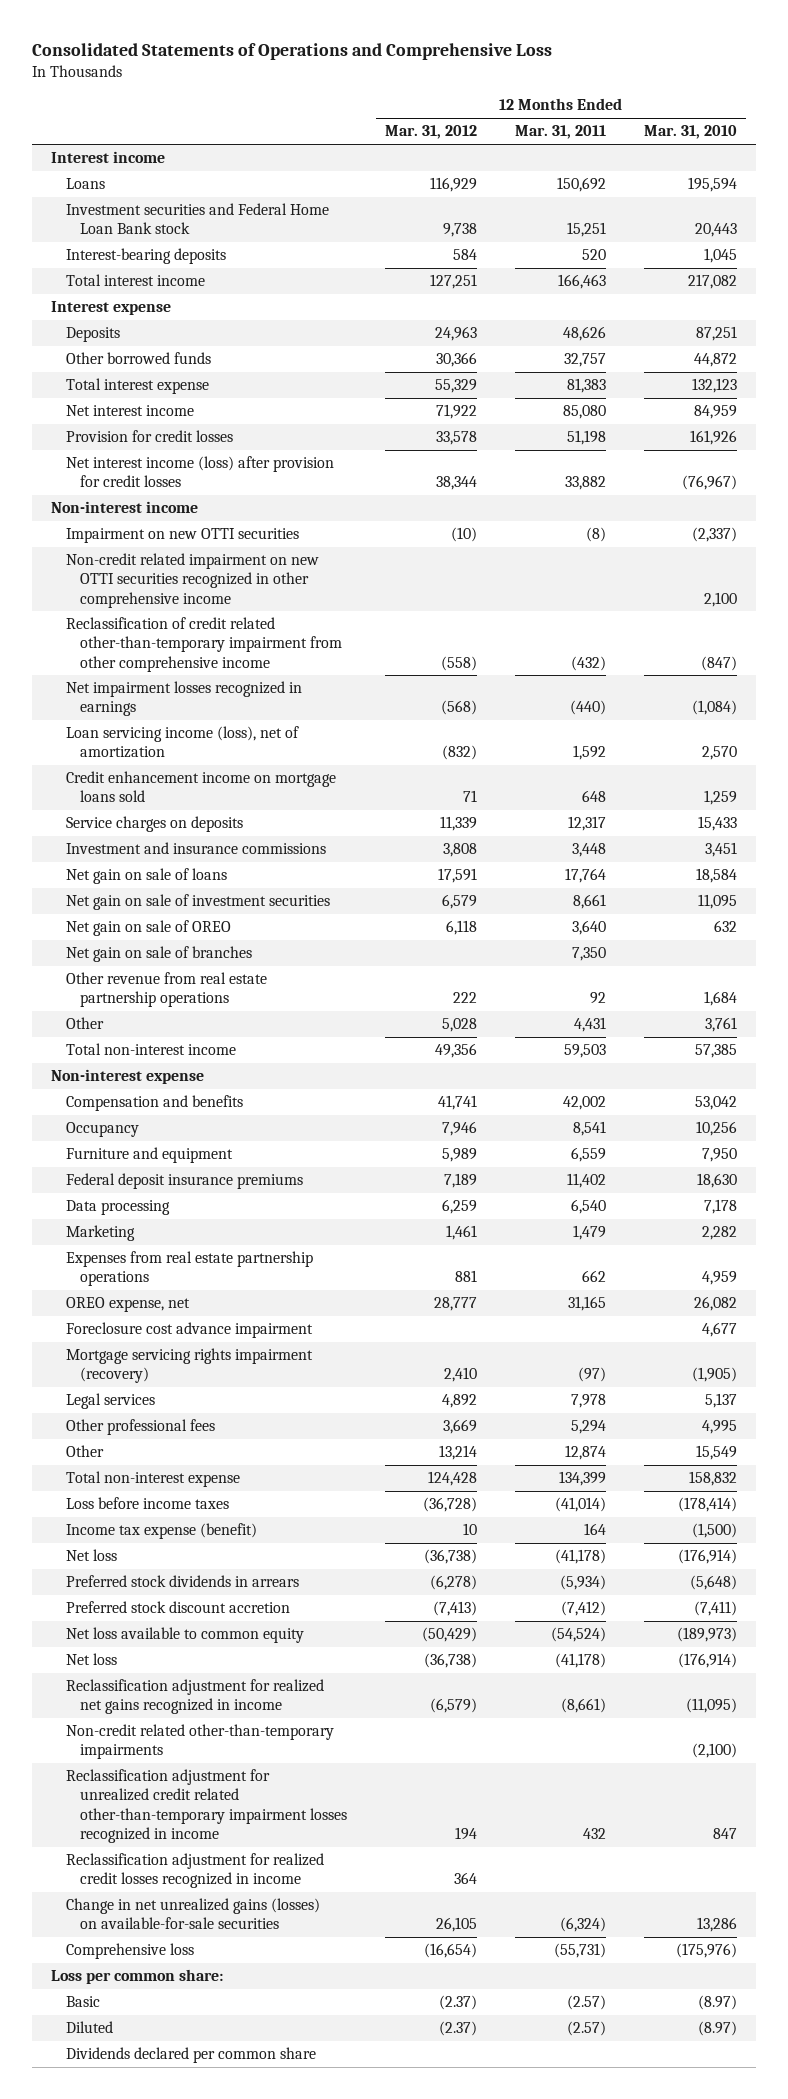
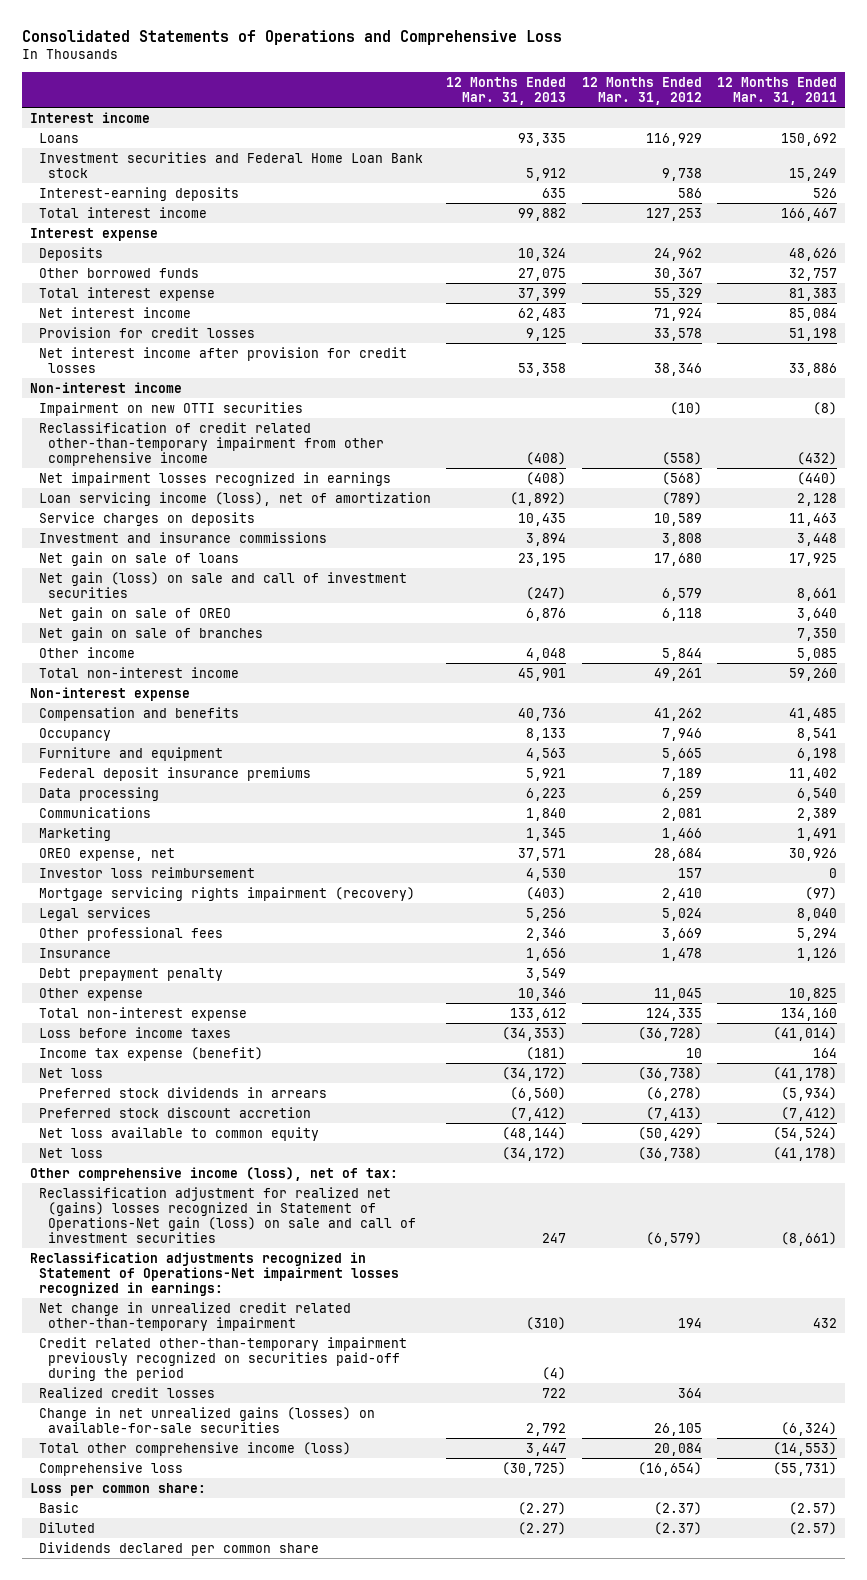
- | 12 Months Ended Mar. 31, 2012 | 12 Months Ended Mar. 31, 2011 | 12 Months Ended Mar. 31, 2010
+ | 12 Months Ended Mar. 31, 2013 | 12 Months Ended Mar. 31, 2012 | 12 Months Ended Mar. 31, 2011
- Investment securities and Federal Home Loan Bank stock | 9,738 | 15,251 | 20,443
- Interest-bearing deposits | 584 | 520 | 1,045
- Total interest income | 127,251 | 166,463 | 217,082
+ Investment securities and Federal Home Loan Bank stock | 5,912 | 9,738 | 15,249
+ Interest-earning deposits | 635 | 586 | 526
+ Total interest income | 99,882 | 127,253 | 166,467
- Deposits | 24,963 | 48,626 | 87,251
- Other borrowed funds | 30,366 | 32,757 | 44,872
+ Deposits | 10,324 | 24,962 | 48,626
+ Other borrowed funds | 27,075 | 30,367 | 32,757
- Net interest income | 71,922 | 85,080 | 84,959
+ Net interest income | 62,483 | 71,924 | 85,084
- Net interest income (loss) after provision for credit losses | 38,344 | 33,882 | (76,967)
+ Net interest income after provision for credit losses | 53,358 | 38,346 | 33,886
- Non-credit related impairment on new OTTI securities recognized in other comprehensive income | | | 2,100
- Loan servicing income (loss), net of amortization | (832) | 1,592 | 2,570
- Credit enhancement income on mortgage loans sold | 71 | 648 | 1,259
- Service charges on deposits | 11,339 | 12,317 | 15,433
+ Loan servicing income (loss), net of amortization | (1,892) | (789) | 2,128
+ Service charges on deposits | 10,435 | 10,589 | 11,463
- Net gain on sale of loans | 17,591 | 17,764 | 18,584
- Net gain on sale of investment securities | 6,579 | 8,661 | 11,095
+ Net gain on sale of loans | 23,195 | 17,680 | 17,925
+ Net gain (loss) on sale and call of investment securities | (247) | 6,579 | 8,661
- Other revenue from real estate partnership operations | 222 | 92 | 1,684
- Other | 5,028 | 4,431 | 3,761
- Total non-interest income | 49,356 | 59,503 | 57,385
+ Other income | 4,048 | 5,844 | 5,085
+ Total non-interest income | 45,901 | 49,261 | 59,260
- Compensation and benefits | 41,741 | 42,002 | 53,042
+ Compensation and benefits | 40,736 | 41,262 | 41,485
- Furniture and equipment | 5,989 | 6,559 | 7,950
+ Furniture and equipment | 4,563 | 5,665 | 6,198
- Marketing | 1,461 | 1,479 | 2,282
- Expenses from real estate partnership operations | 881 | 662 | 4,959
- OREO expense, net | 28,777 | 31,165 | 26,082
- Foreclosure cost advance impairment | | | 4,677
+ Communications | 1,840 | 2,081 | 2,389
+ Marketing | 1,345 | 1,466 | 1,491
+ OREO expense, net | 37,571 | 28,684 | 30,926
+ Investor loss reimbursement | 4,530 | 157 | 0
- Legal services | 4,892 | 7,978 | 5,137
+ Legal services | 5,256 | 5,024 | 8,040
- Other | 13,214 | 12,874 | 15,549
- Total non-interest expense | 124,428 | 134,399 | 158,832
+ Insurance | 1,656 | 1,478 | 1,126
+ Debt prepayment penalty | 3,549 | |
+ Other expense | 10,346 | 11,045 | 10,825
+ Total non-interest expense | 133,612 | 124,335 | 134,160
- Reclassification adjustment for realized net gains recognized in income | (6,579) | (8,661) | (11,095)
- Non-credit related other-than-temporary impairments | | | (2,100)
- Reclassification adjustment for unrealized credit related other-than-temporary impairment losses recognized in income | 194 | 432 | 847
- Reclassification adjustment for realized credit losses recognized in income | 364 | |
+ Other comprehensive income (loss), net of tax:
+ Reclassification adjustment for realized net (gains) losses recognized in Statement of Operations-Net gain (loss) on sale and call of investment securities | 247 | (6,579) | (8,661)
+ Reclassification adjustments recognized in Statement of Operations-Net impairment losses recognized in earnings:
+ Net change in unrealized credit related other-than-temporary impairment | (310) | 194 | 432
+ Credit related other-than-temporary impairment previously recognized on securities paid-off during the period | (4) | |
+ Realized credit losses | 722 | 364 |
+ Total other comprehensive income (loss) | 3,447 | 20,084 | (14,553)

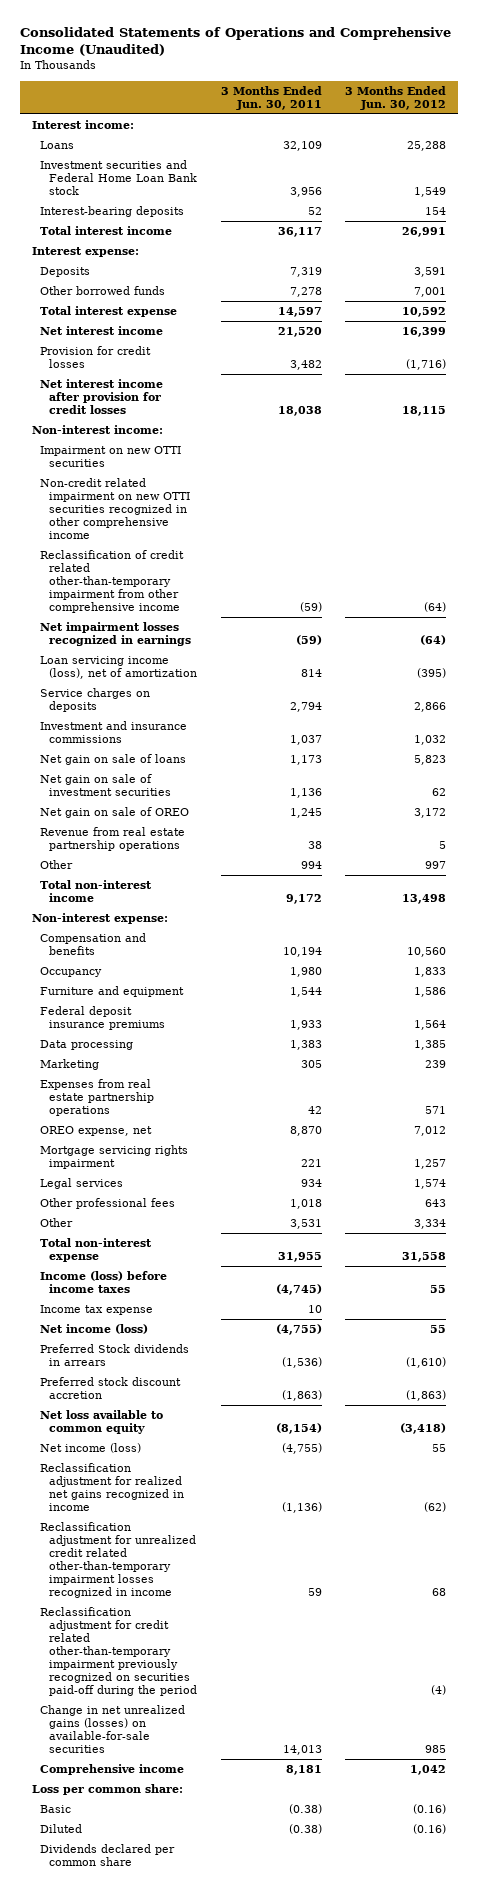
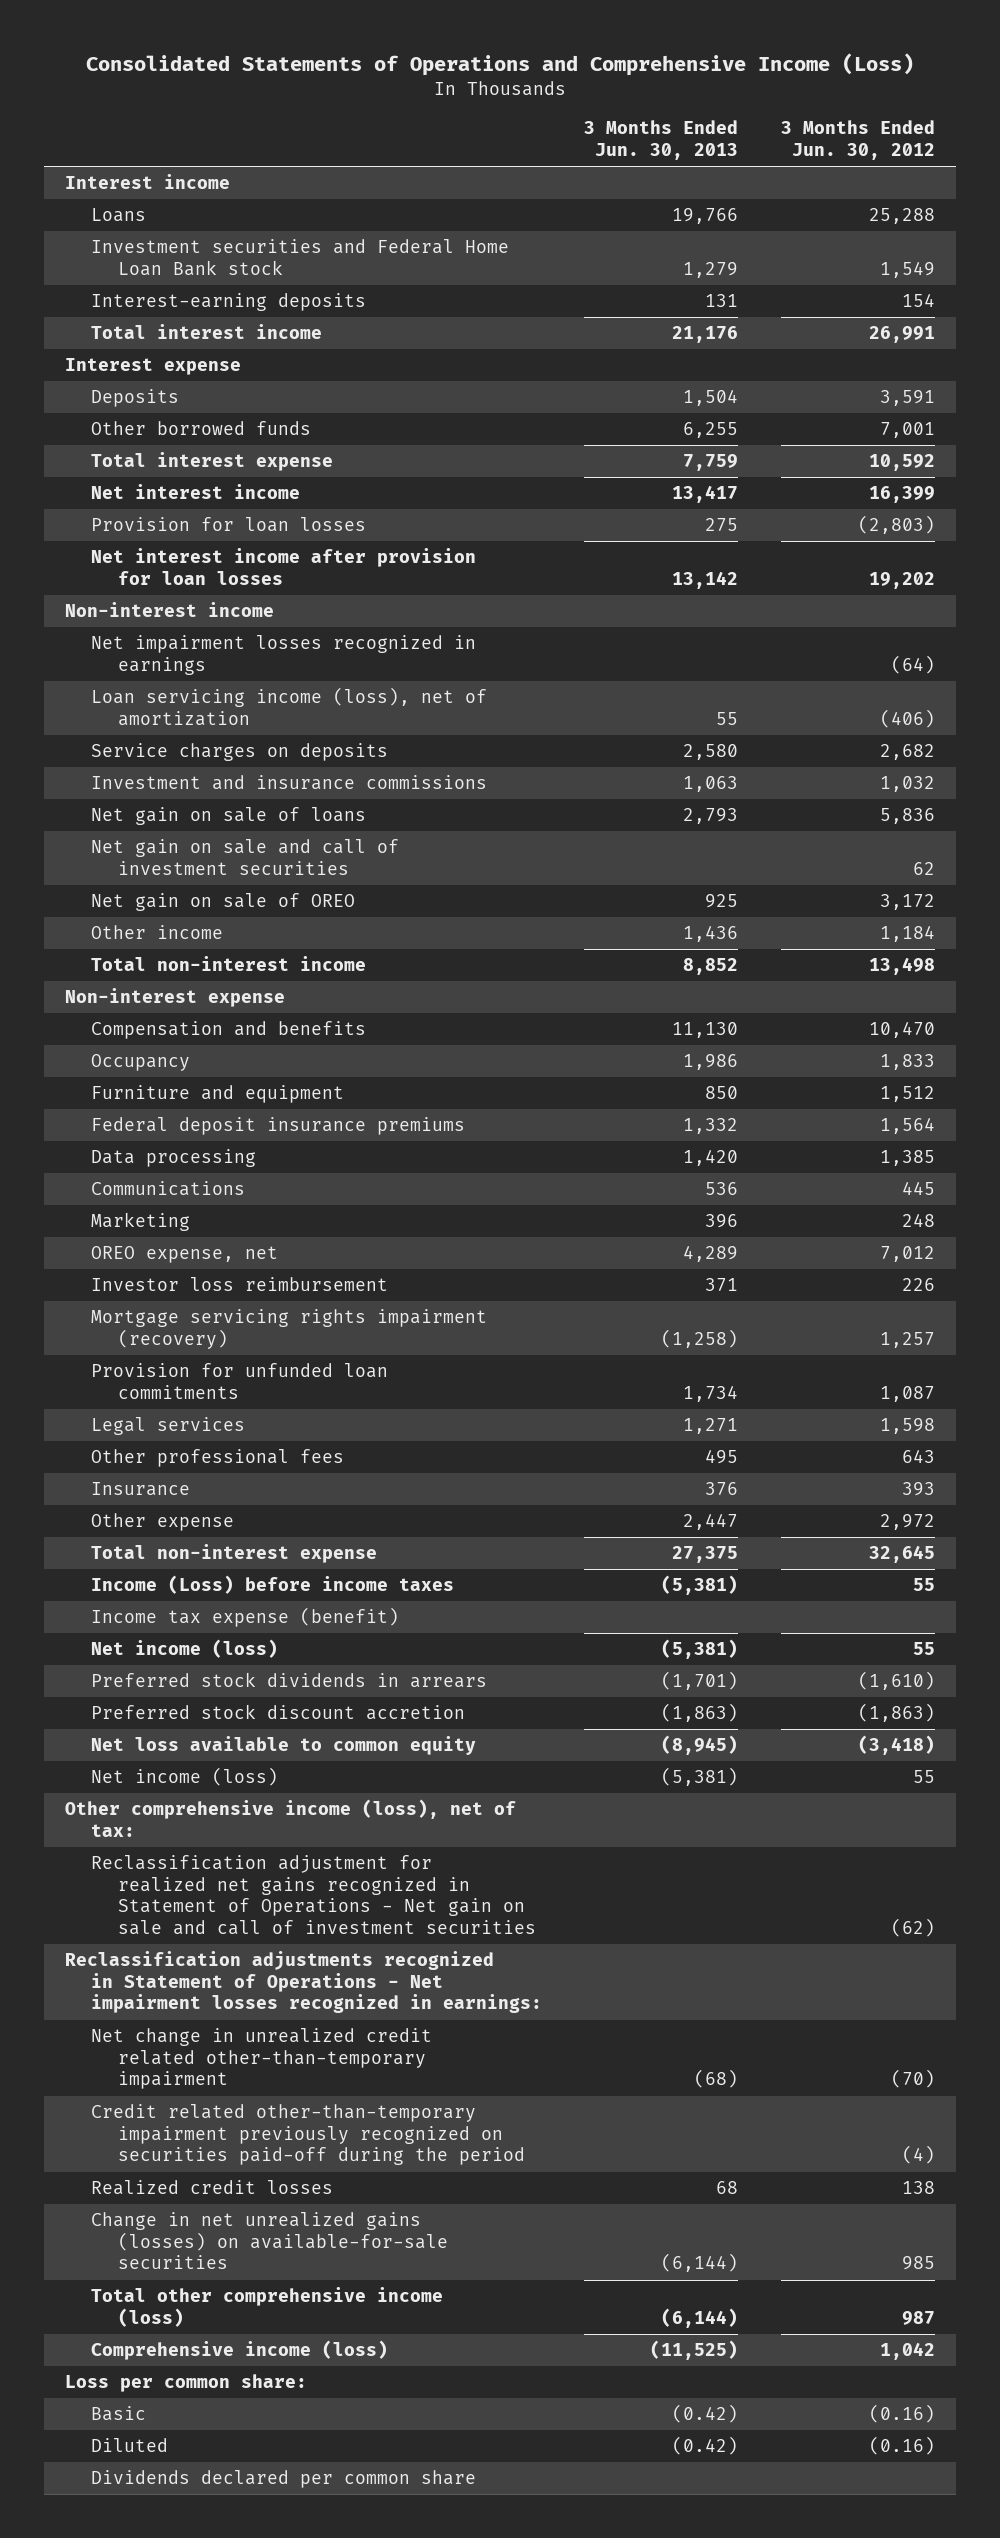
- Consolidated Statements of Operations and Comprehensive Income (Unaudited)
+ Consolidated Statements of Operations and Comprehensive Income (Loss)
- | 3 Months Ended Jun. 30, 2011 | 3 Months Ended Jun. 30, 2012
+ | 3 Months Ended Jun. 30, 2013 | 3 Months Ended Jun. 30, 2012
- Interest income:
+ Interest income
- Interest-bearing deposits | 52 | 154
+ Interest-earning deposits | 131 | 154
- Interest expense:
+ Interest expense
- Provision for credit losses | 3,482 | (1,716)
- Net interest income after provision for credit losses | 18,038 | 18,115
- Non-interest income:
- Impairment on new OTTI securities
- Non-credit related impairment on new OTTI securities recognized in other comprehensive income
- Reclassification of credit related other-than-temporary impairment from other comprehensive income | (59) | (64)
+ Provision for loan losses | 275 | (2,803)
+ Net interest income after provision for loan losses | 13,142 | 19,202
+ Non-interest income
- Loan servicing income (loss), net of amortization | 814 | (395)
- Service charges on deposits | 2,794 | 2,866
+ Loan servicing income (loss), net of amortization | 55 | (406)
+ Service charges on deposits | 2,580 | 2,682
- Net gain on sale of loans | 1,173 | 5,823
- Net gain on sale of investment securities | 1,136 | 62
+ Net gain on sale of loans | 2,793 | 5,836
+ Net gain on sale and call of investment securities | | 62
- Revenue from real estate partnership operations | 38 | 5
- Other | 994 | 997
+ Other income | 1,436 | 1,184
- Non-interest expense:
- Compensation and benefits | 10,194 | 10,560
+ Non-interest expense
+ Compensation and benefits | 11,130 | 10,470
- Furniture and equipment | 1,544 | 1,586
+ Furniture and equipment | 850 | 1,512
- Marketing | 305 | 239
- Expenses from real estate partnership operations | 42 | 571
+ Communications | 536 | 445
+ Marketing | 396 | 248
- Mortgage servicing rights impairment | 221 | 1,257
- Legal services | 934 | 1,574
+ Investor loss reimbursement | 371 | 226
+ Mortgage servicing rights impairment (recovery) | (1,258) | 1,257
+ Provision for unfunded loan commitments | 1,734 | 1,087
+ Legal services | 1,271 | 1,598
- Other | 3,531 | 3,334
- Total non-interest expense | 31,955 | 31,558
- Income (loss) before income taxes | (4,745) | 55
- Income tax expense | 10 |
+ Insurance | 376 | 393
+ Other expense | 2,447 | 2,972
+ Total non-interest expense | 27,375 | 32,645
+ Income (Loss) before income taxes | (5,381) | 55
+ Income tax expense (benefit)
- Preferred Stock dividends in arrears | (1,536) | (1,610)
+ Preferred stock dividends in arrears | (1,701) | (1,610)
- Reclassification adjustment for realized net gains recognized in income | (1,136) | (62)
- Reclassification adjustment for unrealized credit related other-than-temporary impairment losses recognized in income | 59 | 68
- Reclassification adjustment for credit related other-than-temporary impairment previously recognized on securities paid-off during the period | | (4)
+ Other comprehensive income (loss), net of tax:
+ Reclassification adjustment for realized net gains recognized in Statement of Operations - Net gain on sale and call of investment securities | | (62)
+ Reclassification adjustments recognized in Statement of Operations - Net impairment losses recognized in earnings:
+ Net change in unrealized credit related other-than-temporary impairment | (68) | (70)
+ Credit related other-than-temporary impairment previously recognized on securities paid-off during the period | | (4)
+ Realized credit losses | 68 | 138
- Comprehensive income | 8,181 | 1,042
+ Total other comprehensive income (loss) | (6,144) | 987
+ Comprehensive income (loss) | (11,525) | 1,042

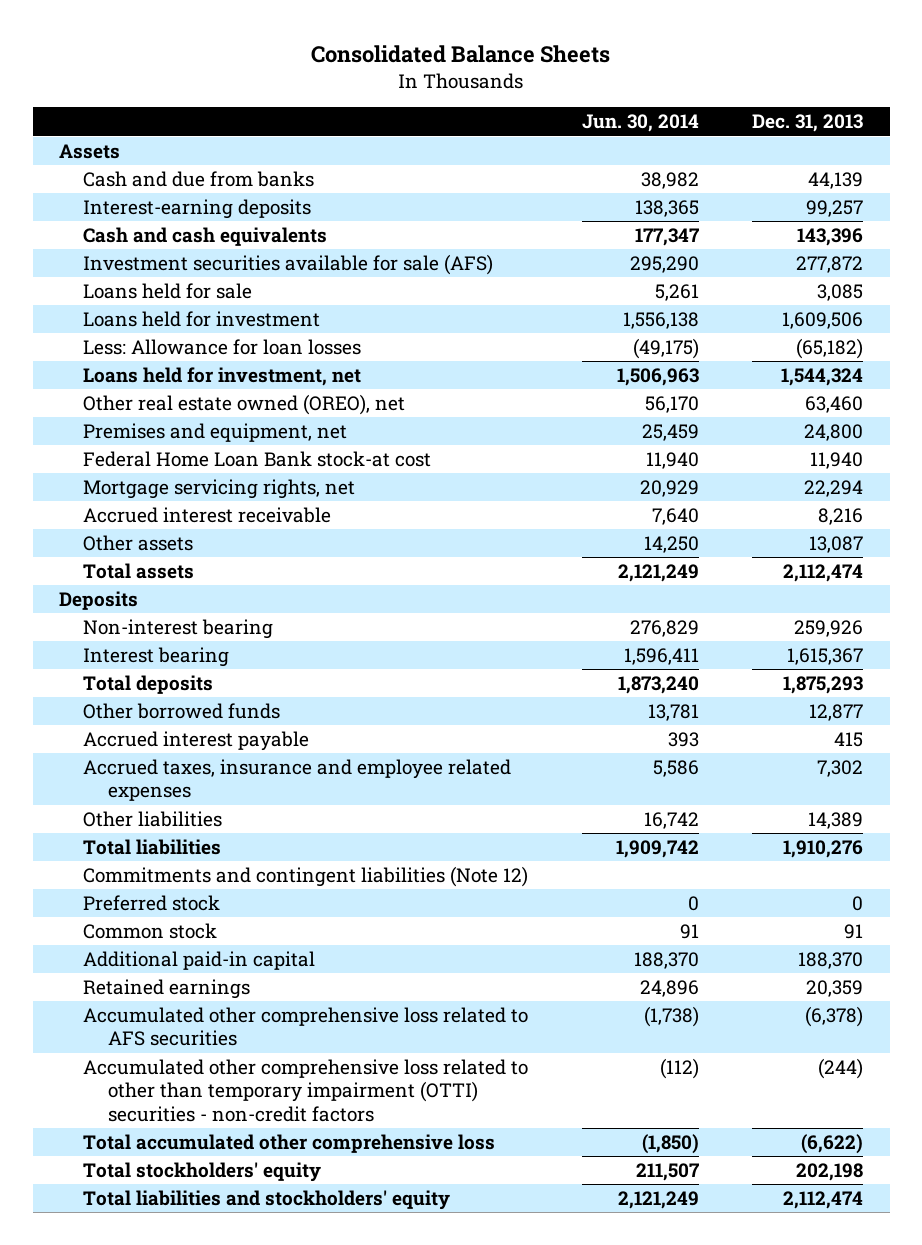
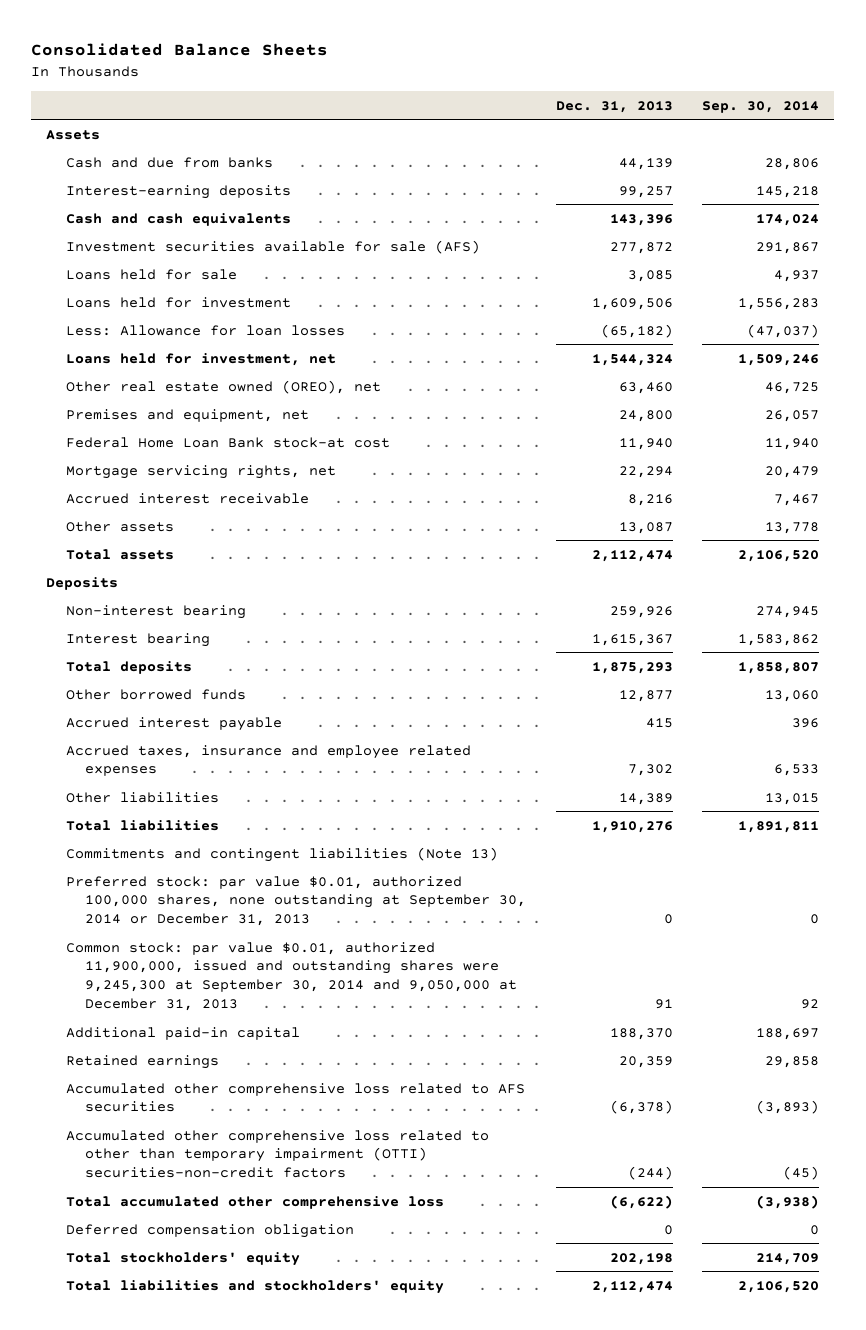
- | Jun. 30, 2014 | Dec. 31, 2013
+ | Dec. 31, 2013 | Sep. 30, 2014
- Commitments and contingent liabilities (Note 12)
- Preferred stock | 0 | 0
- Common stock | 91 | 91
+ Commitments and contingent liabilities (Note 13)
+ Preferred stock: par value $0.01, authorized 100,000 shares, none outstanding at September 30, 2014 or December 31, 2013 | 0 | 0
+ Common stock: par value $0.01, authorized 11,900,000, issued and outstanding shares were 9,245,300 at September 30, 2014 and 9,050,000 at December 31, 2013 | 91 | 92
- Accumulated other comprehensive loss related to other than temporary impairment (OTTI) securities - non-credit factors | (112) | (244)
+ Accumulated other comprehensive loss related to other than temporary impairment (OTTI) securities-non-credit factors | (244) | (45)
+ Deferred compensation obligation | 0 | 0

